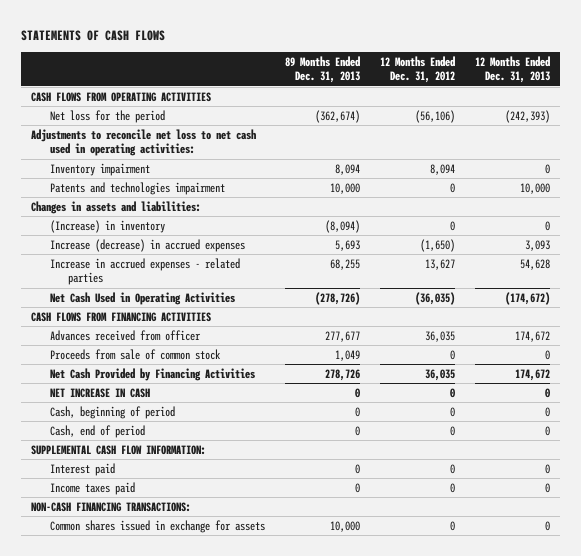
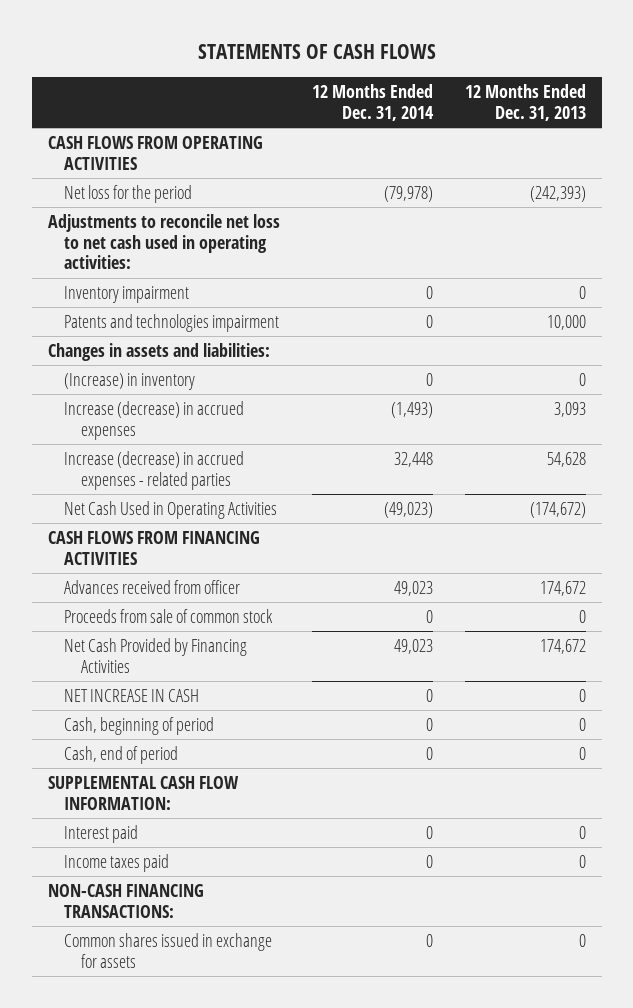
- | 89 Months Ended Dec. 31, 2013 | 12 Months Ended Dec. 31, 2012 | 12 Months Ended Dec. 31, 2013
+ | 12 Months Ended Dec. 31, 2014 | 12 Months Ended Dec. 31, 2013
- Increase in accrued expenses - related parties | 68,255 | 13,627 | 54,628
+ Increase (decrease) in accrued expenses - related parties | 32,448 | 54,628

